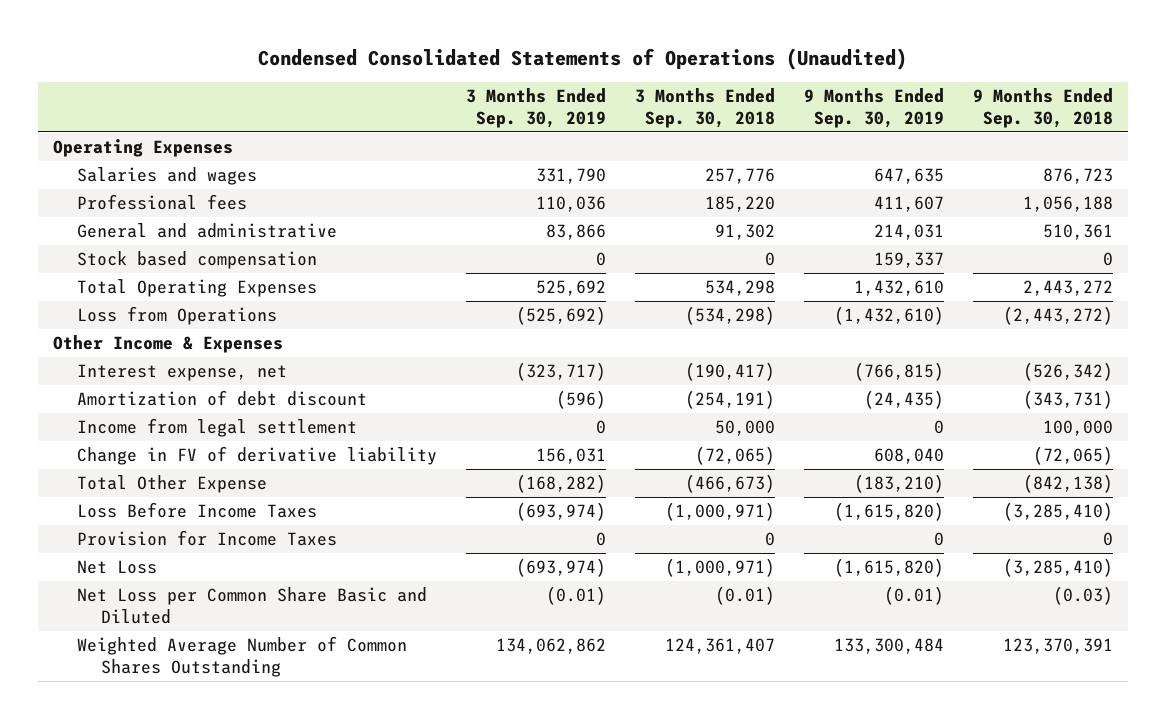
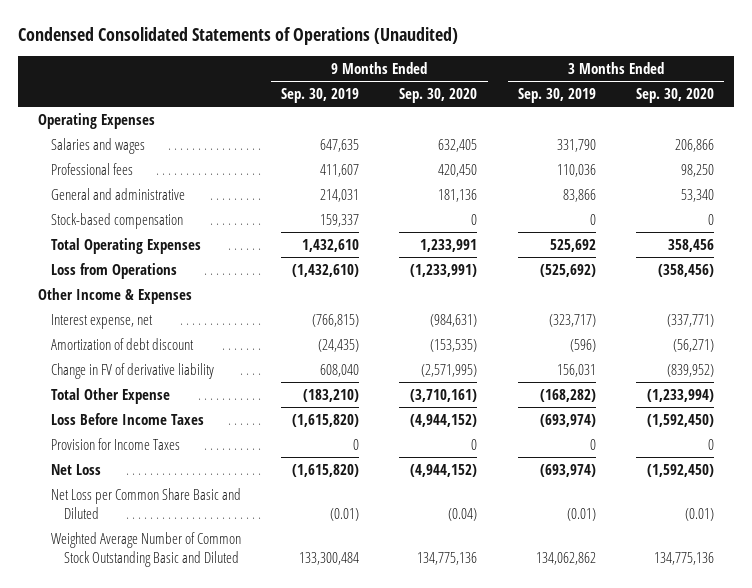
- | 3 Months Ended Sep. 30, 2019 | 3 Months Ended Sep. 30, 2018 | 9 Months Ended Sep. 30, 2019 | 9 Months Ended Sep. 30, 2018
+ | 9 Months Ended Sep. 30, 2019 | 9 Months Ended Sep. 30, 2020 | 3 Months Ended Sep. 30, 2019 | 3 Months Ended Sep. 30, 2020
- Stock based compensation | 0 | 0 | 159,337 | 0
+ Stock-based compensation | 159,337 | 0 | 0 | 0
- Income from legal settlement | 0 | 50,000 | 0 | 100,000
- Weighted Average Number of Common Shares Outstanding | 134,062,862 | 124,361,407 | 133,300,484 | 123,370,391
+ Weighted Average Number of Common Stock Outstanding Basic and Diluted | 133,300,484 | 134,775,136 | 134,062,862 | 134,775,136

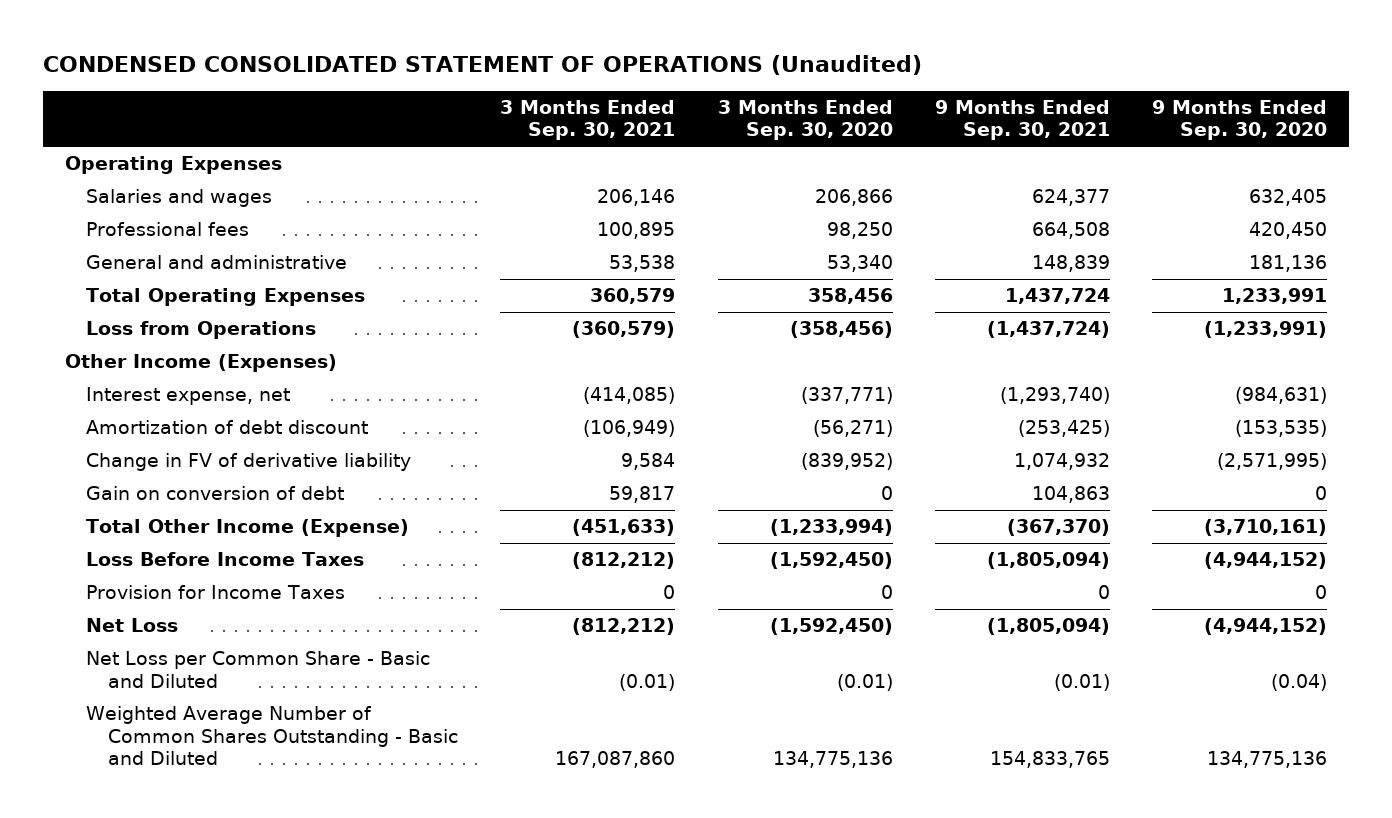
- Condensed Consolidated Statements of Operations (Unaudited)
+ CONDENSED CONSOLIDATED STATEMENT OF OPERATIONS (Unaudited)
- | 9 Months Ended Sep. 30, 2019 | 9 Months Ended Sep. 30, 2020 | 3 Months Ended Sep. 30, 2019 | 3 Months Ended Sep. 30, 2020
+ | 3 Months Ended Sep. 30, 2021 | 3 Months Ended Sep. 30, 2020 | 9 Months Ended Sep. 30, 2021 | 9 Months Ended Sep. 30, 2020
- Stock-based compensation | 159,337 | 0 | 0 | 0
- Other Income & Expenses
+ Other Income (Expenses)
- Total Other Expense | (183,210) | (3,710,161) | (168,282) | (1,233,994)
+ Gain on conversion of debt | 59,817 | 0 | 104,863 | 0
+ Total Other Income (Expense) | (451,633) | (1,233,994) | (367,370) | (3,710,161)
- Net Loss per Common Share Basic and Diluted | (0.01) | (0.04) | (0.01) | (0.01)
- Weighted Average Number of Common Stock Outstanding Basic and Diluted | 133,300,484 | 134,775,136 | 134,062,862 | 134,775,136
+ Net Loss per Common Share - Basic and Diluted | (0.01) | (0.01) | (0.01) | (0.04)
+ Weighted Average Number of Common Shares Outstanding - Basic and Diluted | 167,087,860 | 134,775,136 | 154,833,765 | 134,775,136

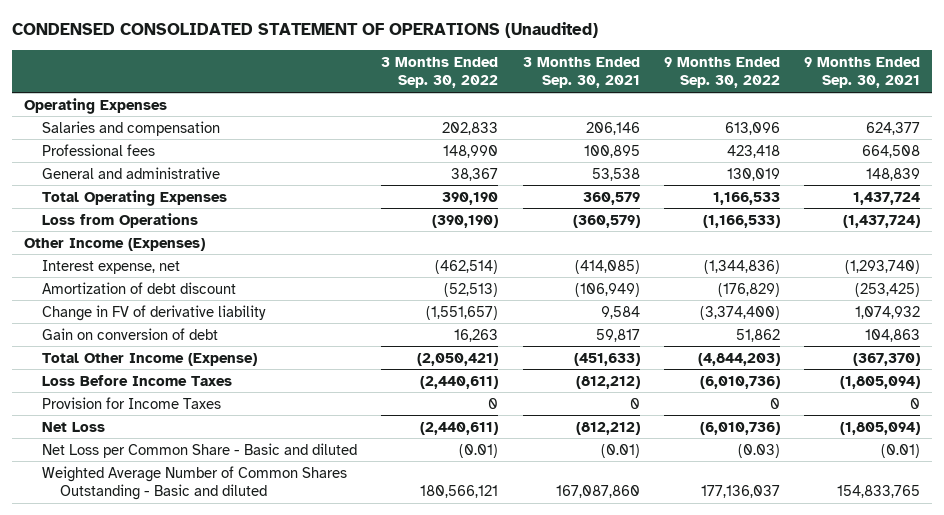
- | 3 Months Ended Sep. 30, 2021 | 3 Months Ended Sep. 30, 2020 | 9 Months Ended Sep. 30, 2021 | 9 Months Ended Sep. 30, 2020
+ | 3 Months Ended Sep. 30, 2022 | 3 Months Ended Sep. 30, 2021 | 9 Months Ended Sep. 30, 2022 | 9 Months Ended Sep. 30, 2021
- Salaries and wages | 206,146 | 206,866 | 624,377 | 632,405
+ Salaries and compensation | 202,833 | 206,146 | 613,096 | 624,377
- Net Loss per Common Share - Basic and Diluted | (0.01) | (0.01) | (0.01) | (0.04)
- Weighted Average Number of Common Shares Outstanding - Basic and Diluted | 167,087,860 | 134,775,136 | 154,833,765 | 134,775,136
+ Net Loss per Common Share - Basic and diluted | (0.01) | (0.01) | (0.03) | (0.01)
+ Weighted Average Number of Common Shares Outstanding - Basic and diluted | 180,566,121 | 167,087,860 | 177,136,037 | 154,833,765

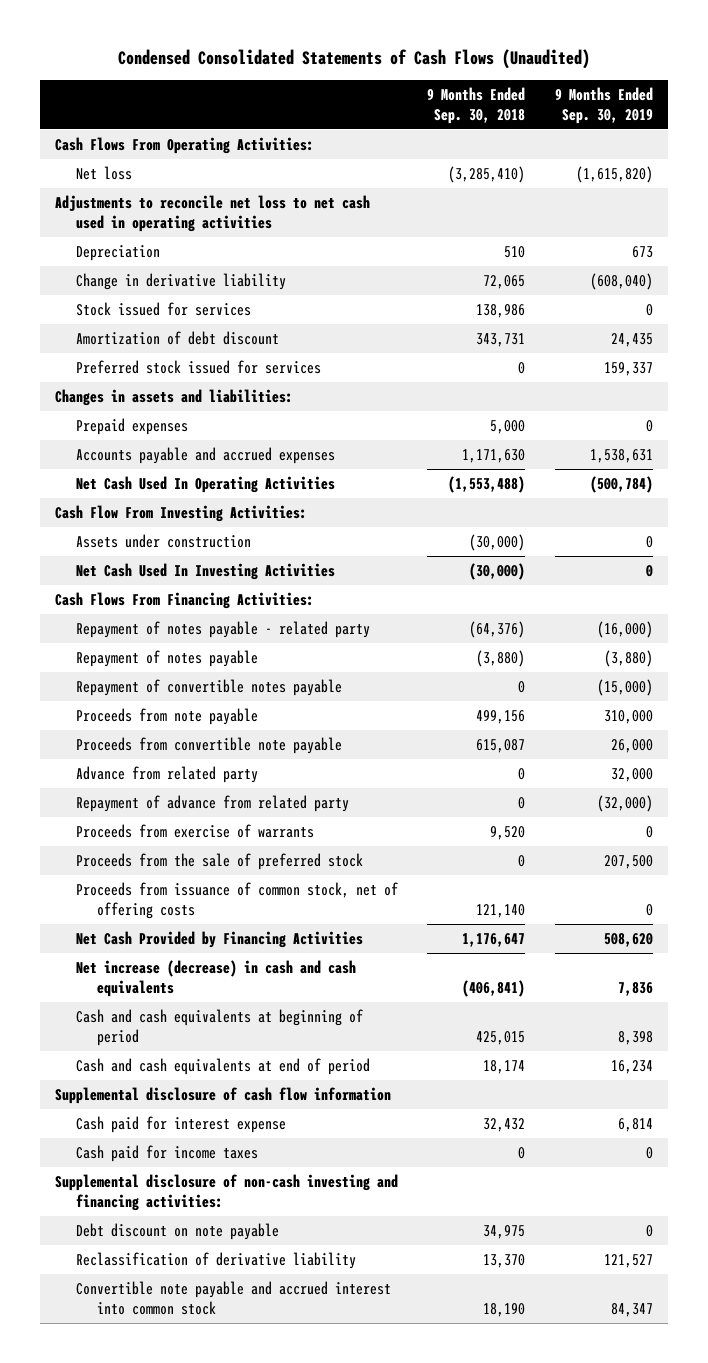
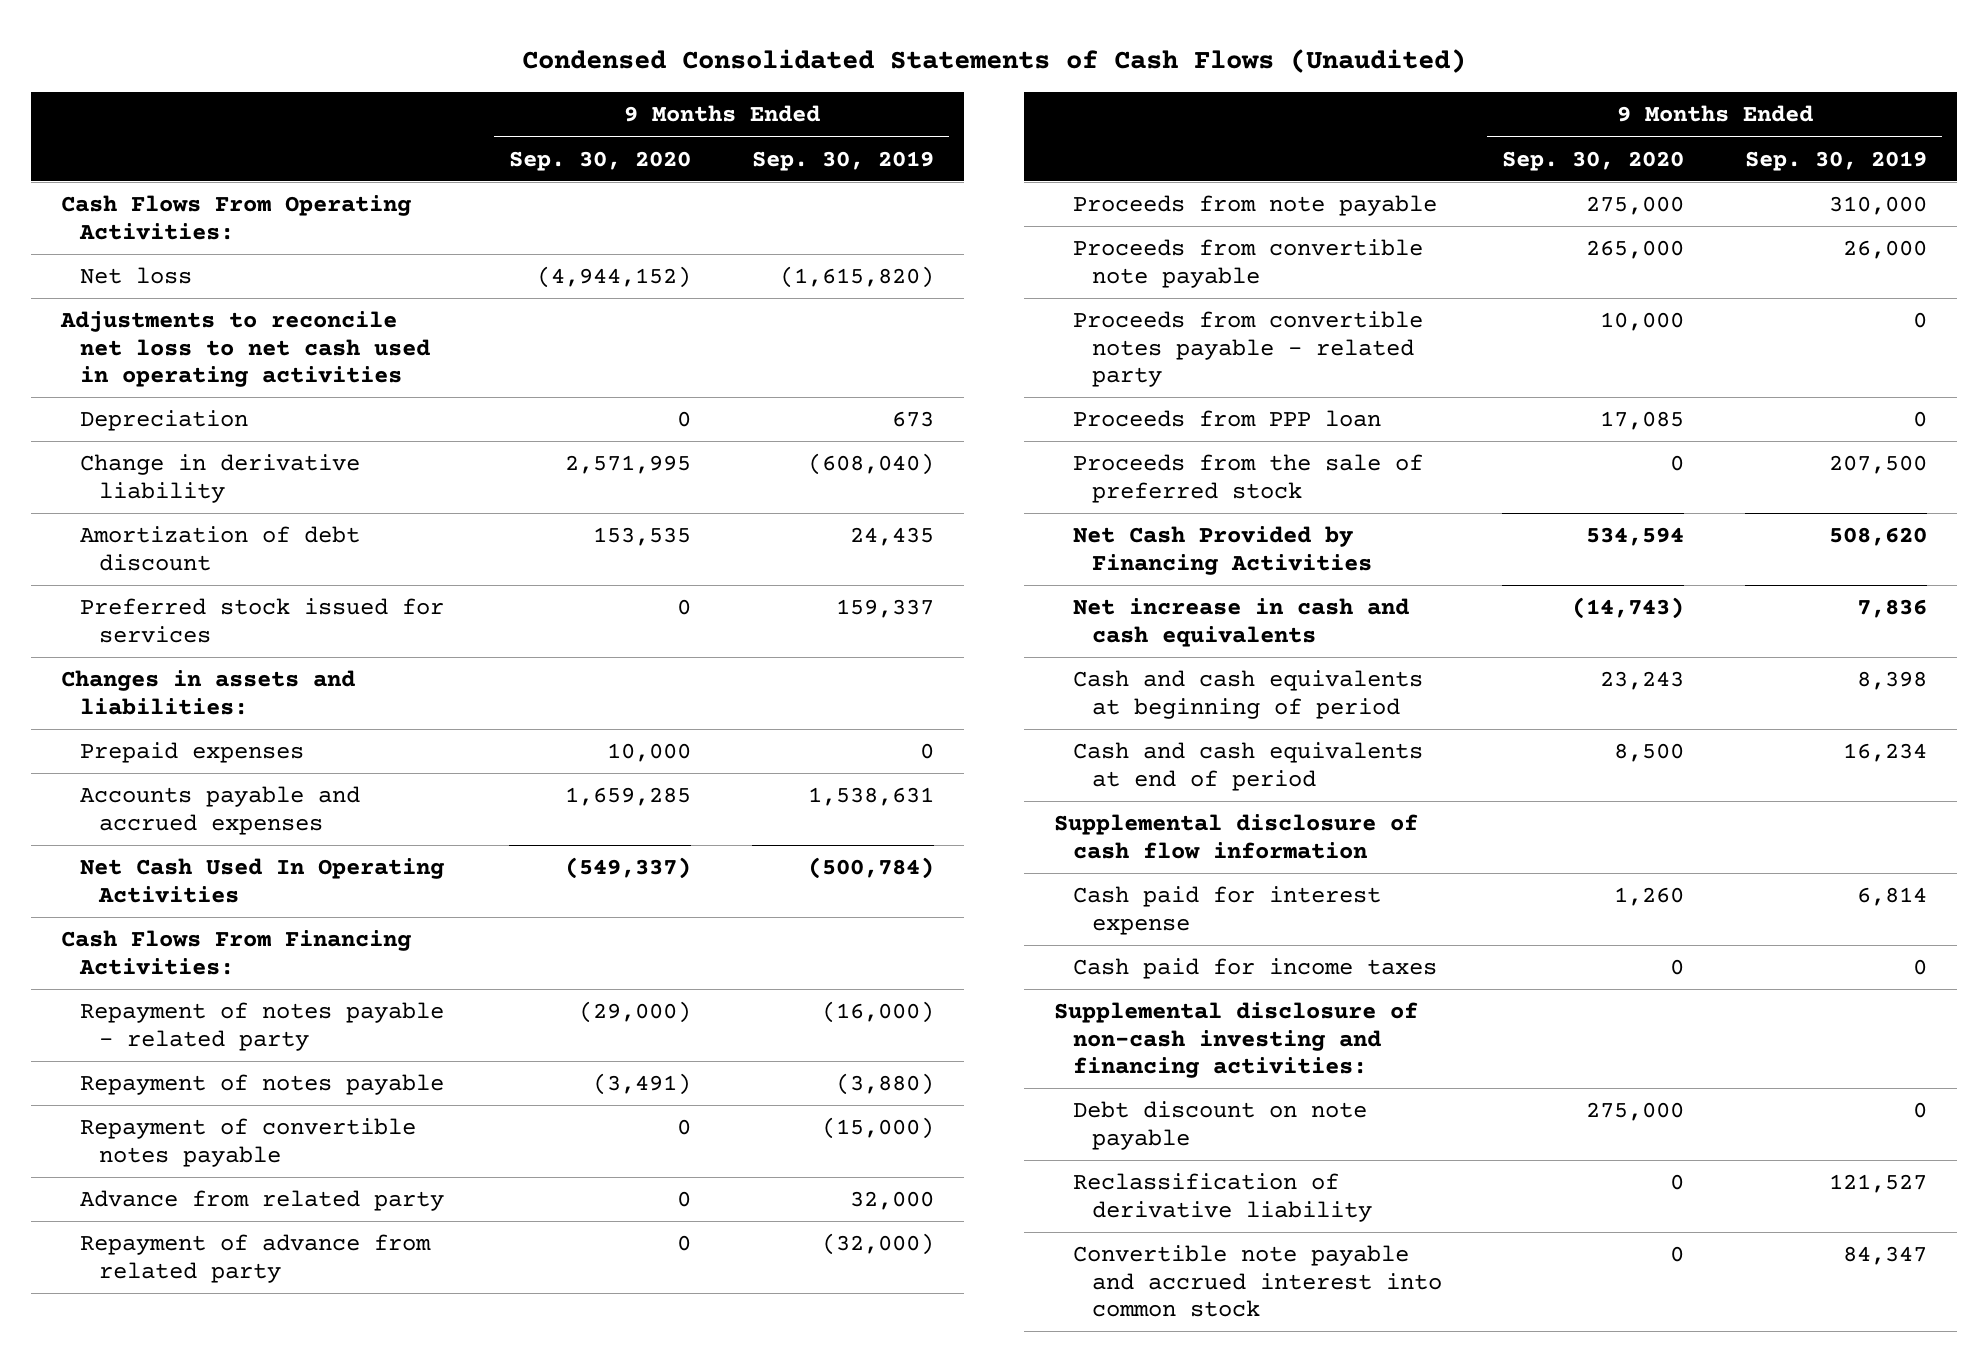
- | 9 Months Ended Sep. 30, 2018 | 9 Months Ended Sep. 30, 2019
+ | 9 Months Ended Sep. 30, 2020 | 9 Months Ended Sep. 30, 2019
- Stock issued for services | 138,986 | 0
- Cash Flow From Investing Activities:
- Assets under construction | (30,000) | 0
- Net Cash Used In Investing Activities | (30,000) | 0
- Proceeds from exercise of warrants | 9,520 | 0
moved down: Proceeds from note payable | 275,000 | 310,000
moved down: Proceeds from convertible note payable | 265,000 | 26,000
+ Proceeds from convertible notes payable - related party | 10,000 | 0
+ Proceeds from PPP loan | 17,085 | 0
- Proceeds from issuance of common stock, net of offering costs | 121,140 | 0
- Net increase (decrease) in cash and cash equivalents | (406,841) | 7,836
+ Net increase in cash and cash equivalents | (14,743) | 7,836

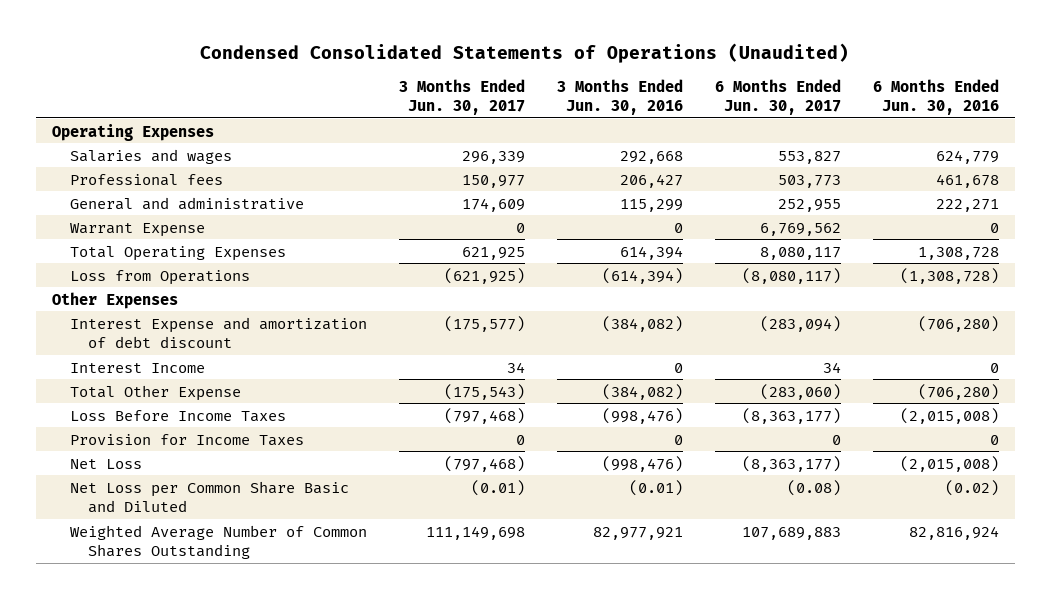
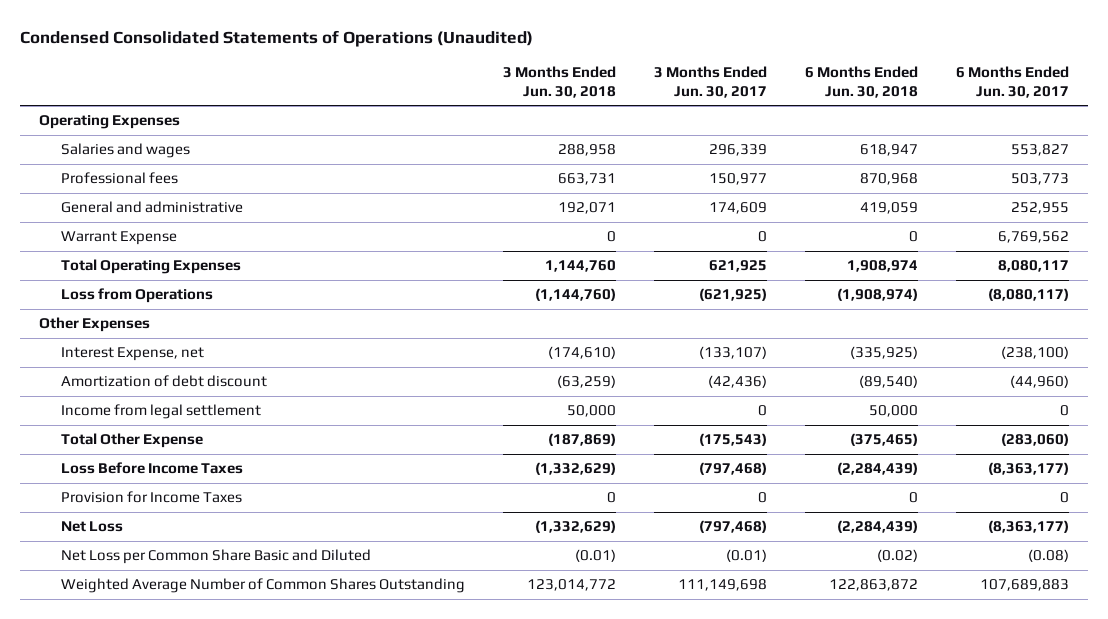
- | 3 Months Ended Jun. 30, 2017 | 3 Months Ended Jun. 30, 2016 | 6 Months Ended Jun. 30, 2017 | 6 Months Ended Jun. 30, 2016
+ | 3 Months Ended Jun. 30, 2018 | 3 Months Ended Jun. 30, 2017 | 6 Months Ended Jun. 30, 2018 | 6 Months Ended Jun. 30, 2017
- Interest Expense and amortization of debt discount | (175,577) | (384,082) | (283,094) | (706,280)
- Interest Income | 34 | 0 | 34 | 0
+ Interest Expense, net | (174,610) | (133,107) | (335,925) | (238,100)
+ Amortization of debt discount | (63,259) | (42,436) | (89,540) | (44,960)
+ Income from legal settlement | 50,000 | 0 | 50,000 | 0

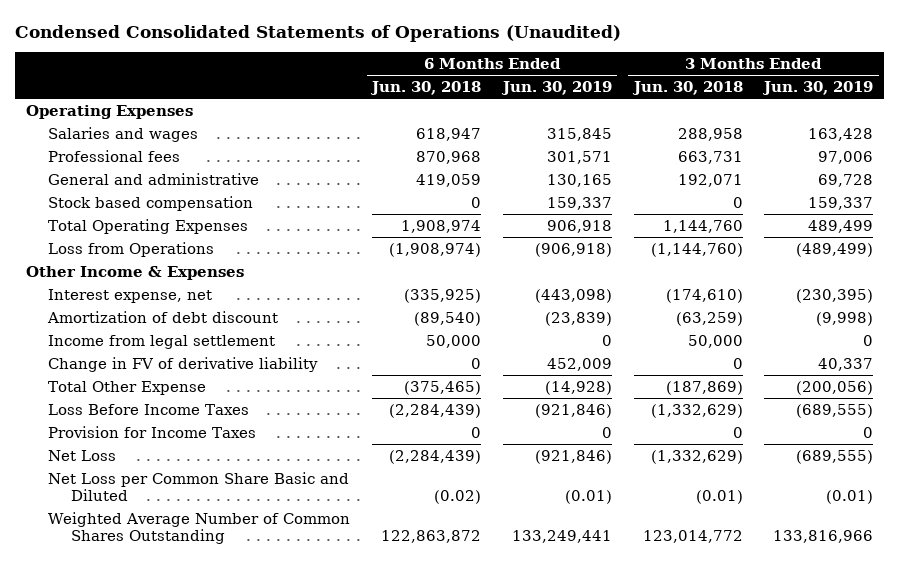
- | 3 Months Ended Jun. 30, 2018 | 3 Months Ended Jun. 30, 2017 | 6 Months Ended Jun. 30, 2018 | 6 Months Ended Jun. 30, 2017
+ | 6 Months Ended Jun. 30, 2018 | 6 Months Ended Jun. 30, 2019 | 3 Months Ended Jun. 30, 2018 | 3 Months Ended Jun. 30, 2019
- Warrant Expense | 0 | 0 | 0 | 6,769,562
+ Stock based compensation | 0 | 159,337 | 0 | 159,337
- Other Expenses
- Interest Expense, net | (174,610) | (133,107) | (335,925) | (238,100)
+ Other Income & Expenses
+ Interest expense, net | (335,925) | (443,098) | (174,610) | (230,395)
+ Change in FV of derivative liability | 0 | 452,009 | 0 | 40,337

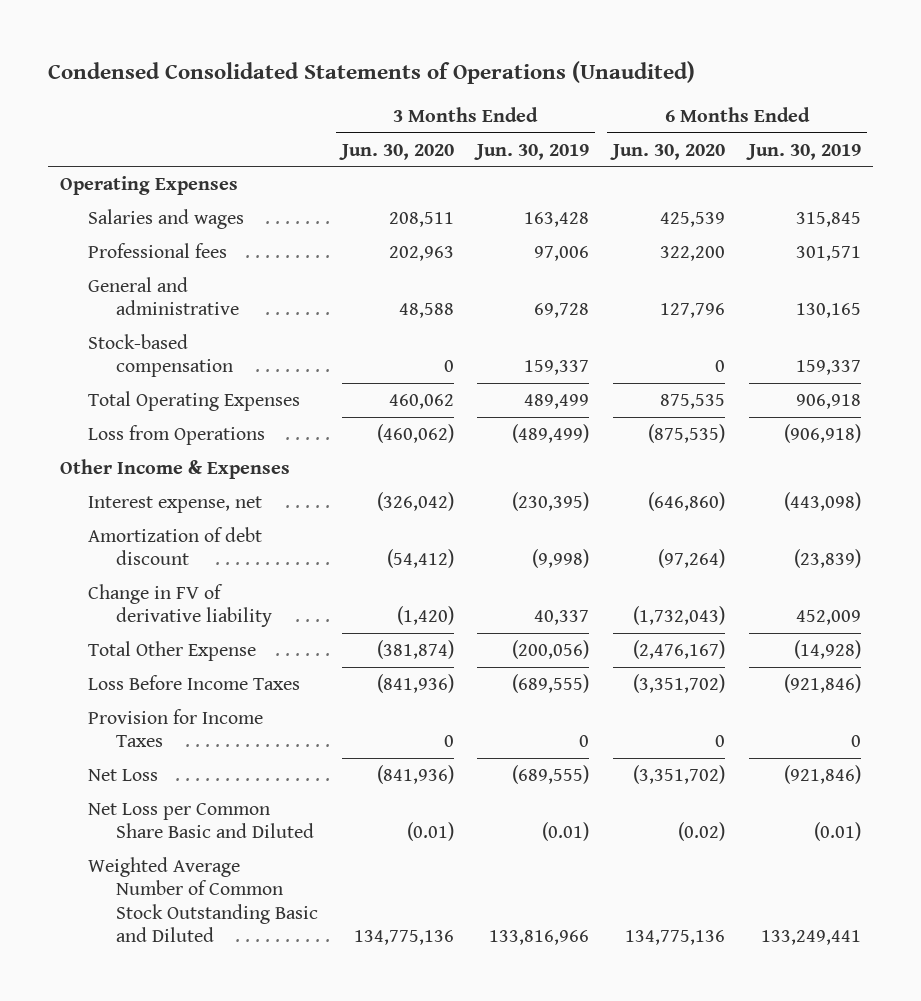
- | 6 Months Ended Jun. 30, 2018 | 6 Months Ended Jun. 30, 2019 | 3 Months Ended Jun. 30, 2018 | 3 Months Ended Jun. 30, 2019
+ | 3 Months Ended Jun. 30, 2020 | 3 Months Ended Jun. 30, 2019 | 6 Months Ended Jun. 30, 2020 | 6 Months Ended Jun. 30, 2019
- Stock based compensation | 0 | 159,337 | 0 | 159,337
+ Stock-based compensation | 0 | 159,337 | 0 | 159,337
- Income from legal settlement | 50,000 | 0 | 50,000 | 0
- Weighted Average Number of Common Shares Outstanding | 122,863,872 | 133,249,441 | 123,014,772 | 133,816,966
+ Weighted Average Number of Common Stock Outstanding Basic and Diluted | 134,775,136 | 133,816,966 | 134,775,136 | 133,249,441

